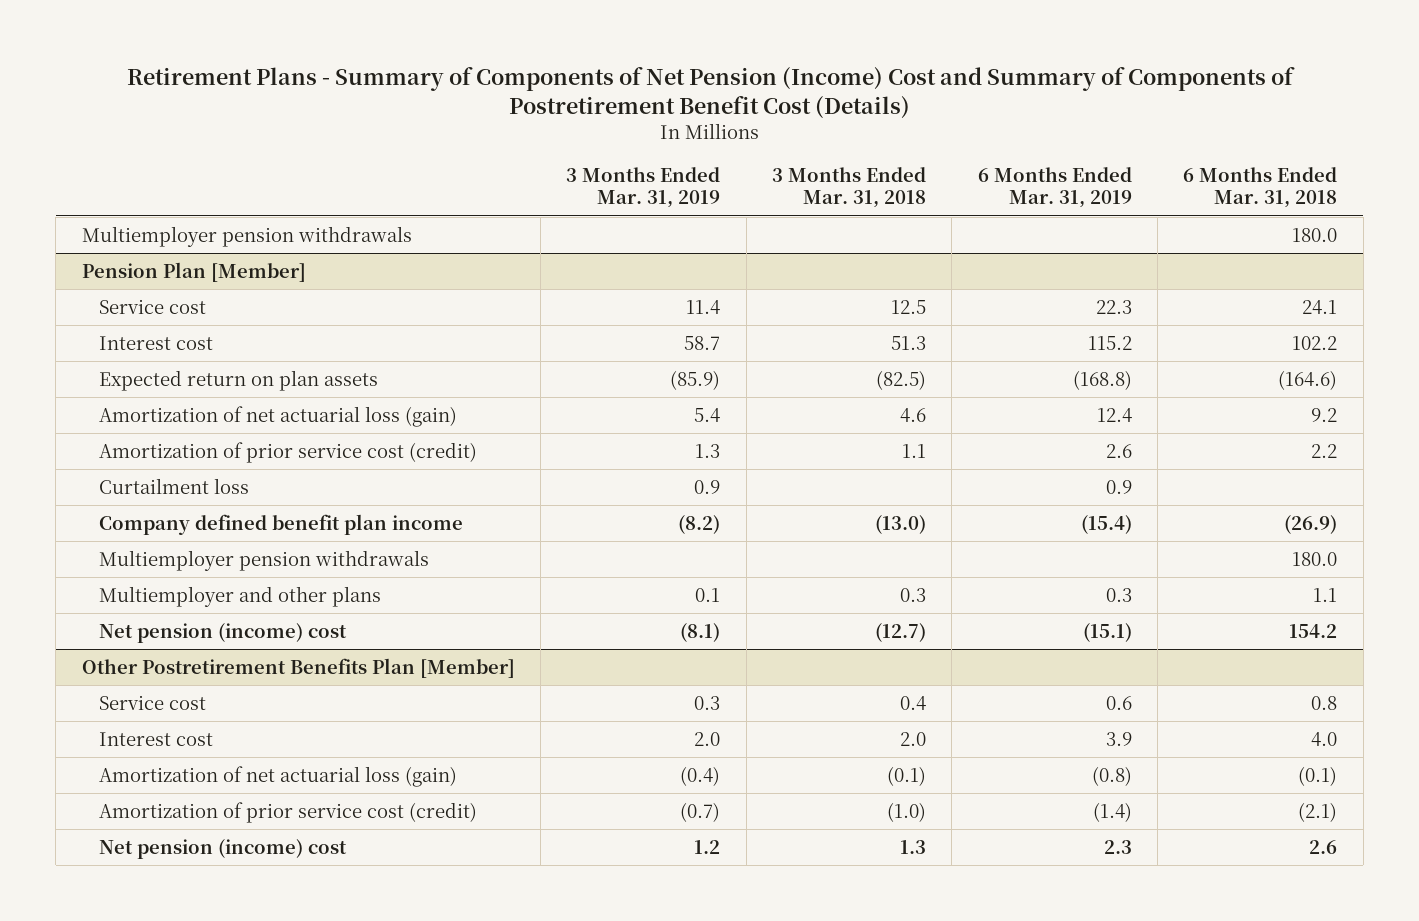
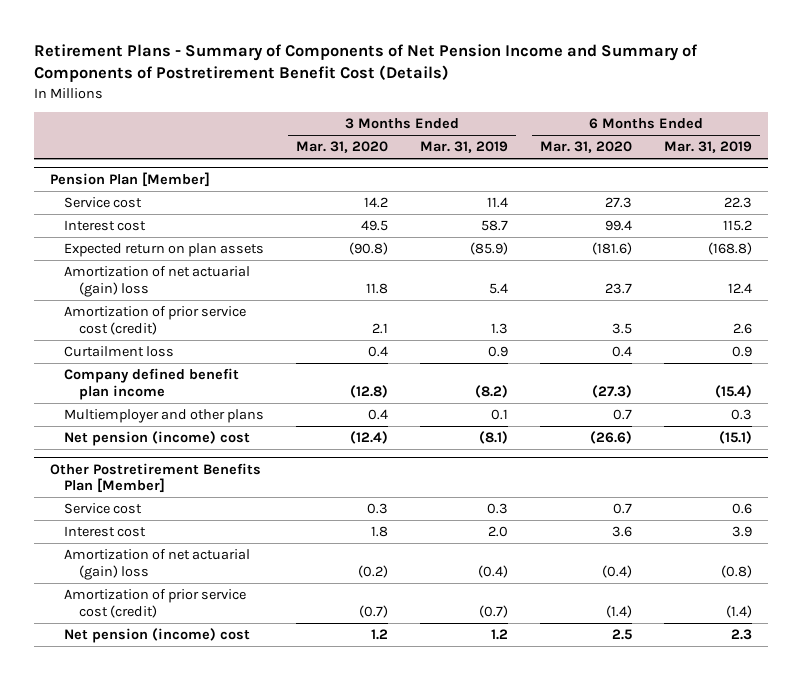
- Retirement Plans - Summary of Components of Net Pension (Income) Cost and Summary of Components of Postretirement Benefit Cost (Details)
+ Retirement Plans - Summary of Components of Net Pension Income and Summary of Components of Postretirement Benefit Cost (Details)
- | 3 Months Ended Mar. 31, 2019 | 3 Months Ended Mar. 31, 2018 | 6 Months Ended Mar. 31, 2019 | 6 Months Ended Mar. 31, 2018
+ | 3 Months Ended Mar. 31, 2020 | 3 Months Ended Mar. 31, 2019 | 6 Months Ended Mar. 31, 2020 | 6 Months Ended Mar. 31, 2019
- Multiemployer pension withdrawals | | | | 180.0
@ Pension Plan [Member]
- Amortization of net actuarial loss (gain) | 5.4 | 4.6 | 12.4 | 9.2
+ Amortization of net actuarial (gain) loss | 11.8 | 5.4 | 23.7 | 12.4
- Multiemployer pension withdrawals | | | | 180.0
@ Other Postretirement Benefits Plan [Member]
- Amortization of net actuarial loss (gain) | (0.4) | (0.1) | (0.8) | (0.1)
+ Amortization of net actuarial (gain) loss | (0.2) | (0.4) | (0.4) | (0.8)

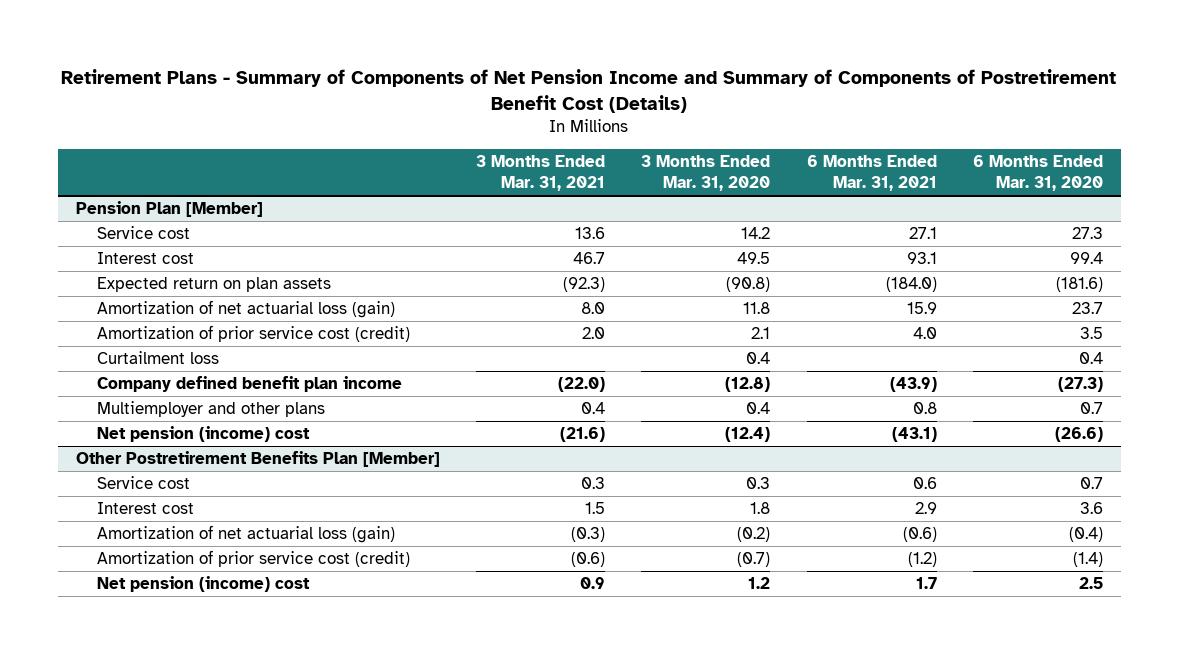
- | 3 Months Ended Mar. 31, 2020 | 3 Months Ended Mar. 31, 2019 | 6 Months Ended Mar. 31, 2020 | 6 Months Ended Mar. 31, 2019
+ | 3 Months Ended Mar. 31, 2021 | 3 Months Ended Mar. 31, 2020 | 6 Months Ended Mar. 31, 2021 | 6 Months Ended Mar. 31, 2020
@ Pension Plan [Member]
- Amortization of net actuarial (gain) loss | 11.8 | 5.4 | 23.7 | 12.4
+ Amortization of net actuarial loss (gain) | 8.0 | 11.8 | 15.9 | 23.7
@ Other Postretirement Benefits Plan [Member]
- Amortization of net actuarial (gain) loss | (0.2) | (0.4) | (0.4) | (0.8)
+ Amortization of net actuarial loss (gain) | (0.3) | (0.2) | (0.6) | (0.4)

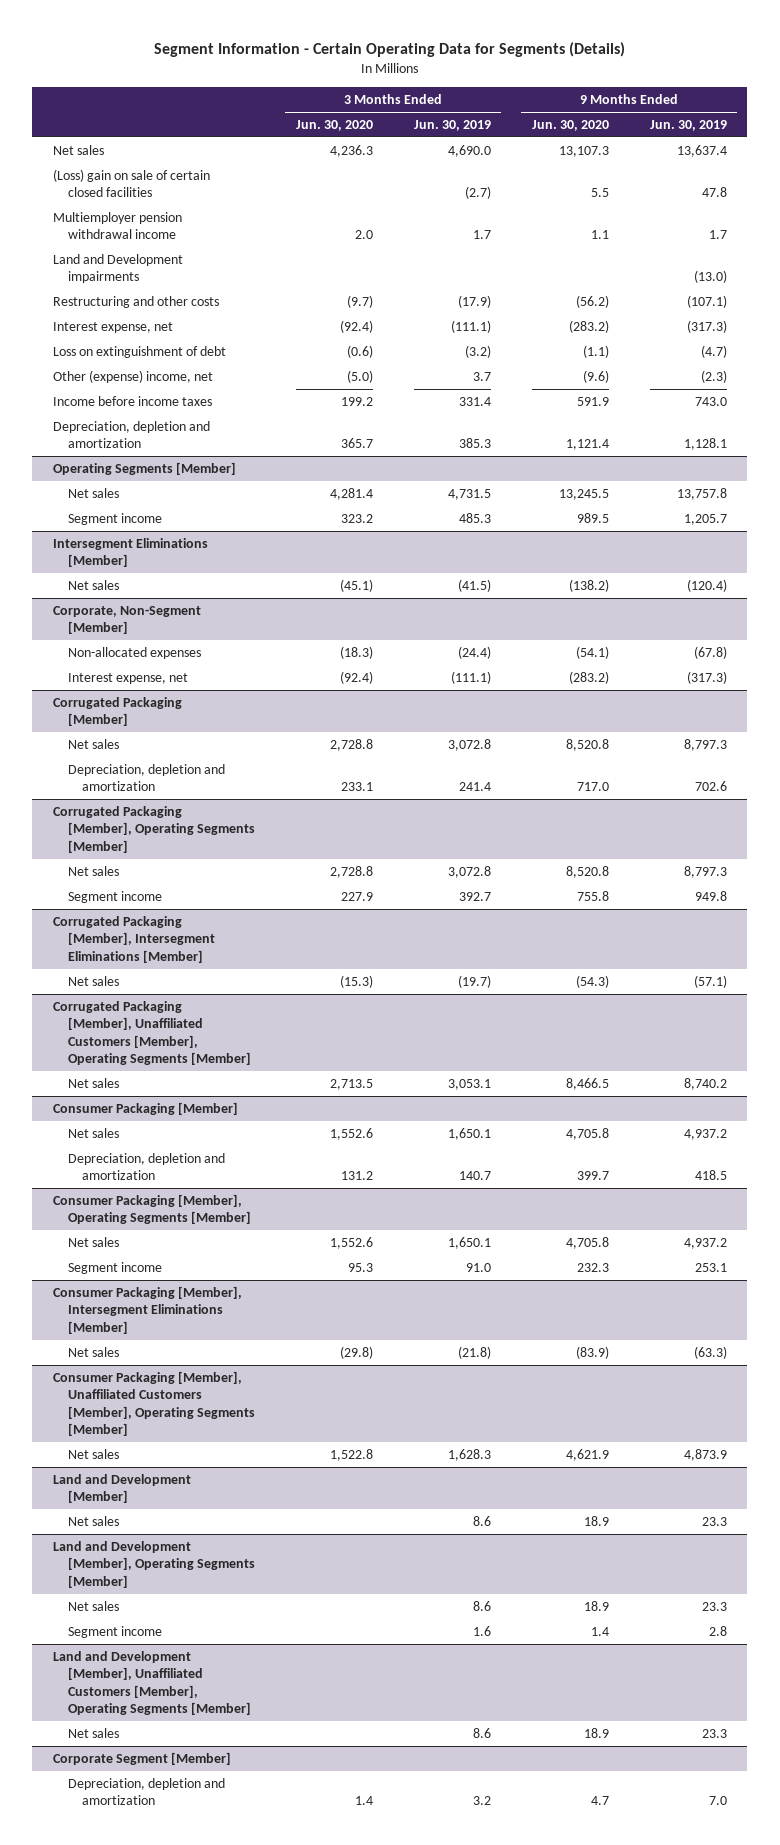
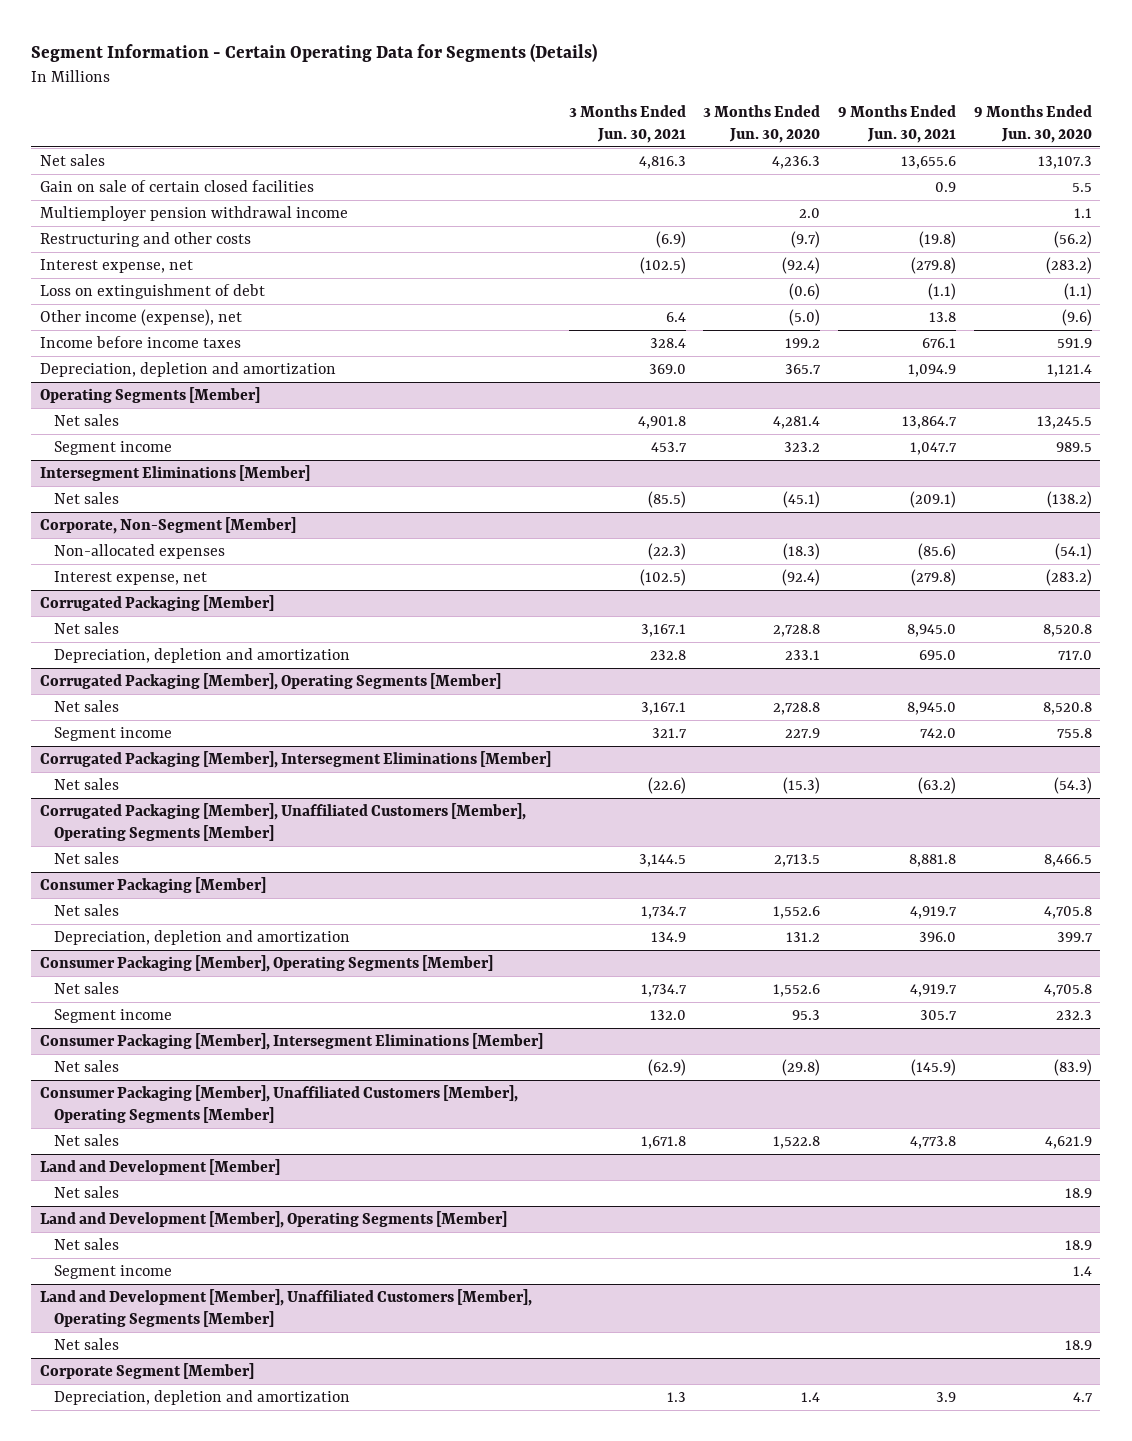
- | 3 Months Ended Jun. 30, 2020 | 3 Months Ended Jun. 30, 2019 | 9 Months Ended Jun. 30, 2020 | 9 Months Ended Jun. 30, 2019
+ | 3 Months Ended Jun. 30, 2021 | 3 Months Ended Jun. 30, 2020 | 9 Months Ended Jun. 30, 2021 | 9 Months Ended Jun. 30, 2020
- (Loss) gain on sale of certain closed facilities | | (2.7) | 5.5 | 47.8
+ Gain on sale of certain closed facilities | | | 0.9 | 5.5
- Land and Development impairments | | | | (13.0)
- Other (expense) income, net | (5.0) | 3.7 | (9.6) | (2.3)
+ Other income (expense), net | 6.4 | (5.0) | 13.8 | (9.6)

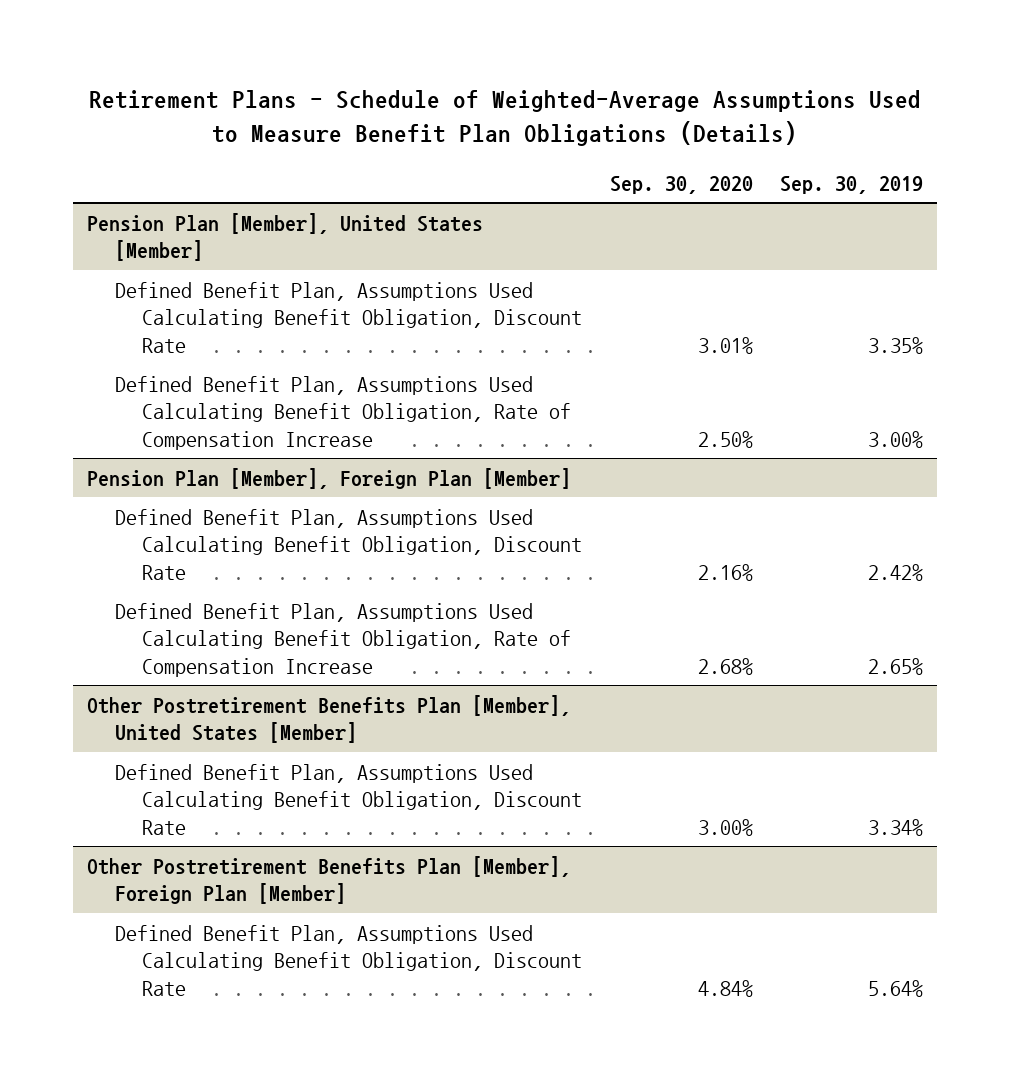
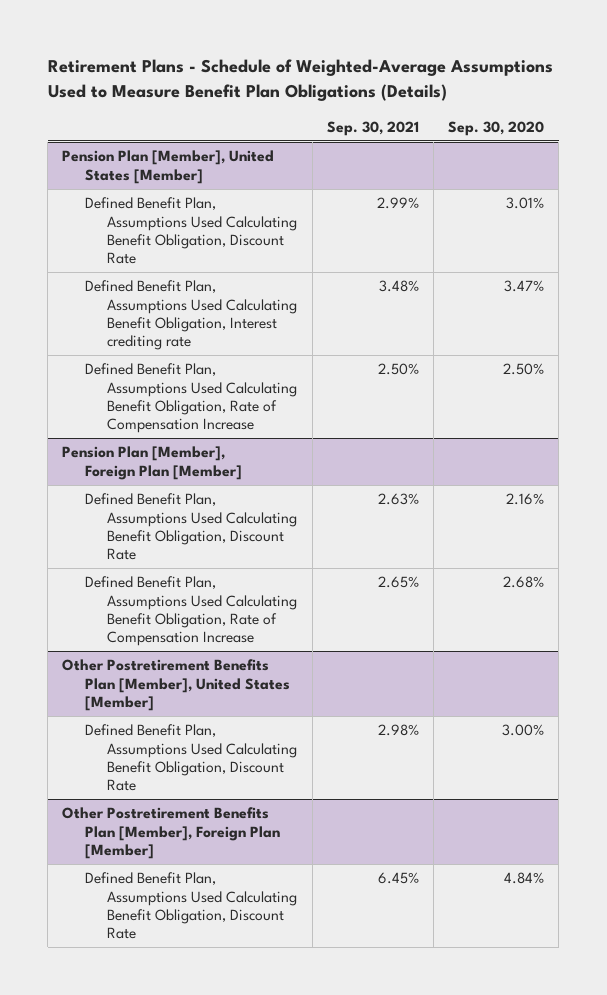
- | Sep. 30, 2020 | Sep. 30, 2019
+ | Sep. 30, 2021 | Sep. 30, 2020
@ Pension Plan [Member], United States [Member]
+ Defined Benefit Plan, Assumptions Used Calculating Benefit Obligation, Interest crediting rate | 3.48% | 3.47%

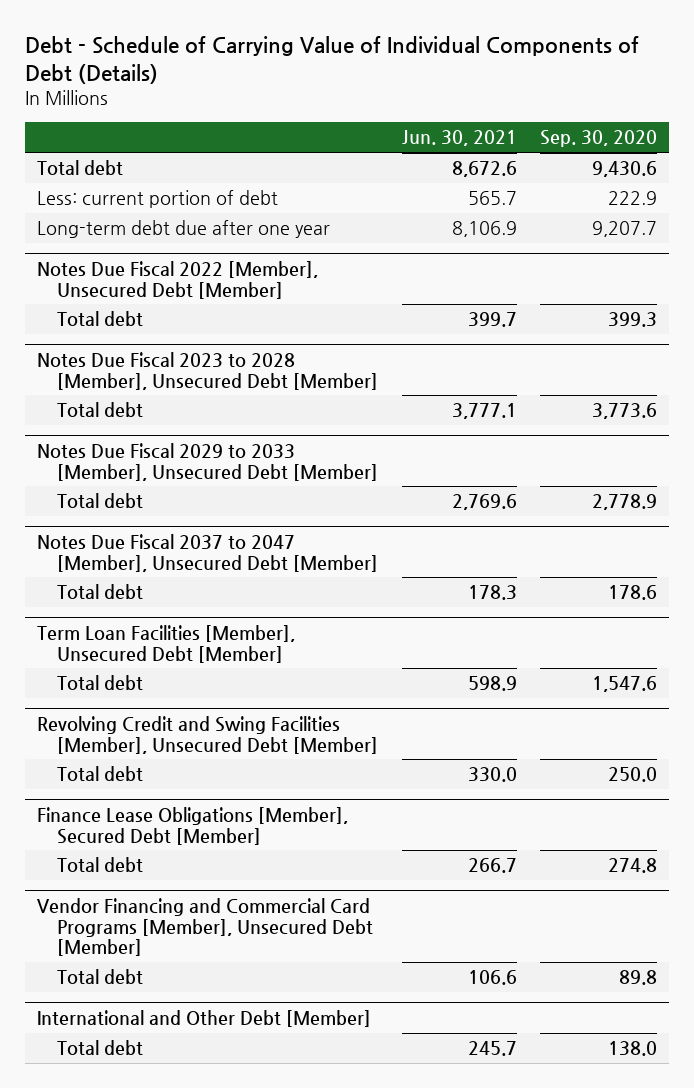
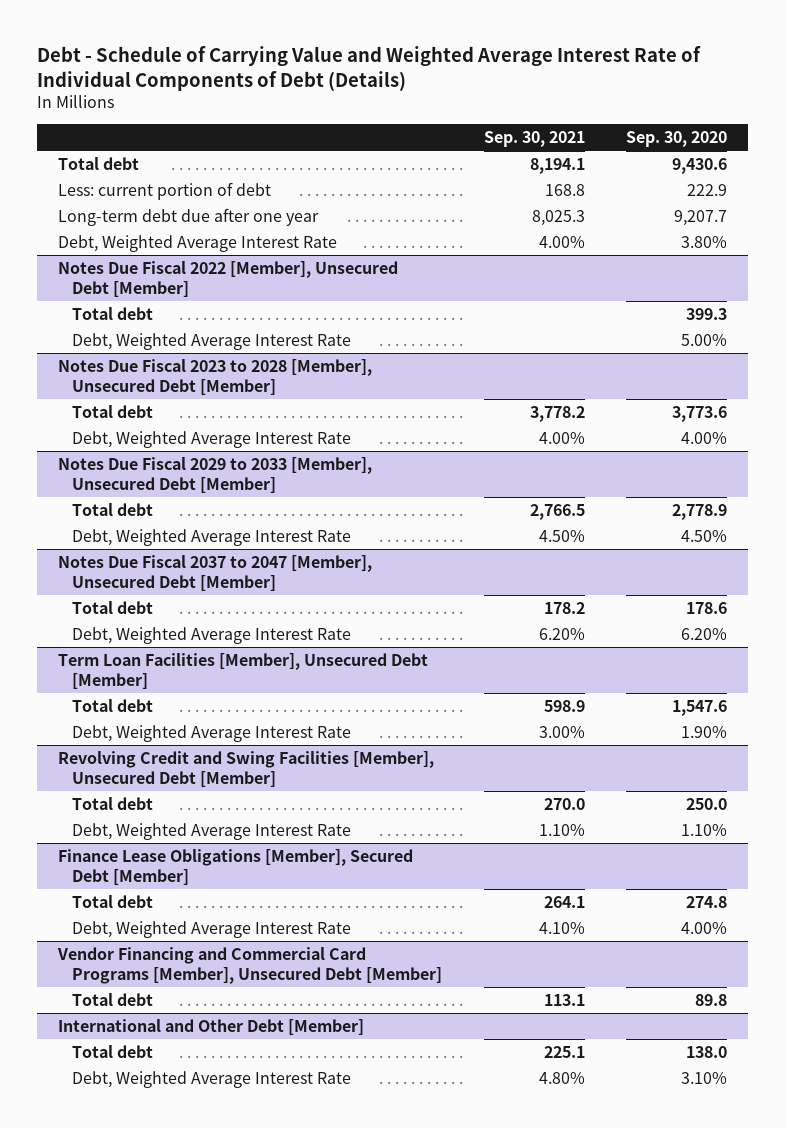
- Debt - Schedule of Carrying Value of Individual Components of Debt (Details)
+ Debt - Schedule of Carrying Value and Weighted Average Interest Rate of Individual Components of Debt (Details)
- | Jun. 30, 2021 | Sep. 30, 2020
+ | Sep. 30, 2021 | Sep. 30, 2020
+ Debt, Weighted Average Interest Rate | 4.00% | 3.80%
@ Notes Due Fiscal 2022 [Member], Unsecured Debt [Member]
+ Debt, Weighted Average Interest Rate | | 5.00%
@ Notes Due Fiscal 2023 to 2028 [Member], Unsecured Debt [Member]
+ Debt, Weighted Average Interest Rate | 4.00% | 4.00%
@ Notes Due Fiscal 2029 to 2033 [Member], Unsecured Debt [Member]
+ Debt, Weighted Average Interest Rate | 4.50% | 4.50%
@ Notes Due Fiscal 2037 to 2047 [Member], Unsecured Debt [Member]
+ Debt, Weighted Average Interest Rate | 6.20% | 6.20%
@ Term Loan Facilities [Member], Unsecured Debt [Member]
+ Debt, Weighted Average Interest Rate | 3.00% | 1.90%
@ Revolving Credit and Swing Facilities [Member], Unsecured Debt [Member]
+ Debt, Weighted Average Interest Rate | 1.10% | 1.10%
@ Finance Lease Obligations [Member], Secured Debt [Member]
+ Debt, Weighted Average Interest Rate | 4.10% | 4.00%
@ International and Other Debt [Member]
+ Debt, Weighted Average Interest Rate | 4.80% | 3.10%

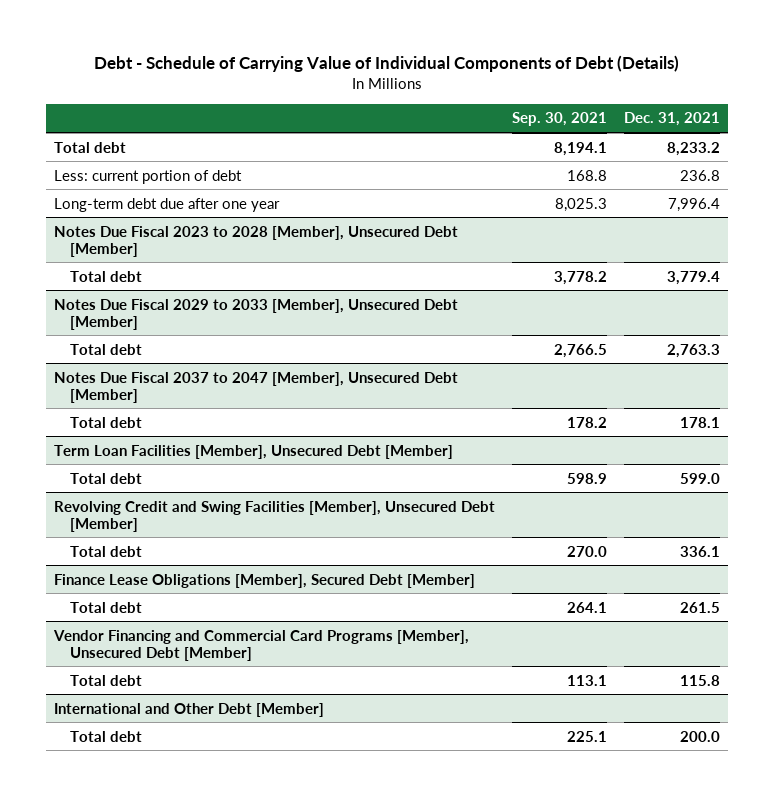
- Debt - Schedule of Carrying Value and Weighted Average Interest Rate of Individual Components of Debt (Details)
+ Debt - Schedule of Carrying Value of Individual Components of Debt (Details)
- | Sep. 30, 2021 | Sep. 30, 2020
+ | Sep. 30, 2021 | Dec. 31, 2021
- Debt, Weighted Average Interest Rate | 4.00% | 3.80%
- Notes Due Fiscal 2022 [Member], Unsecured Debt [Member]
- Total debt | | 399.3
- Debt, Weighted Average Interest Rate | | 5.00%
@ Notes Due Fiscal 2023 to 2028 [Member], Unsecured Debt [Member]
- Debt, Weighted Average Interest Rate | 4.00% | 4.00%
@ Notes Due Fiscal 2029 to 2033 [Member], Unsecured Debt [Member]
- Debt, Weighted Average Interest Rate | 4.50% | 4.50%
@ Notes Due Fiscal 2037 to 2047 [Member], Unsecured Debt [Member]
- Debt, Weighted Average Interest Rate | 6.20% | 6.20%
@ Term Loan Facilities [Member], Unsecured Debt [Member]
- Debt, Weighted Average Interest Rate | 3.00% | 1.90%
@ Revolving Credit and Swing Facilities [Member], Unsecured Debt [Member]
- Debt, Weighted Average Interest Rate | 1.10% | 1.10%
@ Finance Lease Obligations [Member], Secured Debt [Member]
- Debt, Weighted Average Interest Rate | 4.10% | 4.00%
@ International and Other Debt [Member]
- Debt, Weighted Average Interest Rate | 4.80% | 3.10%

